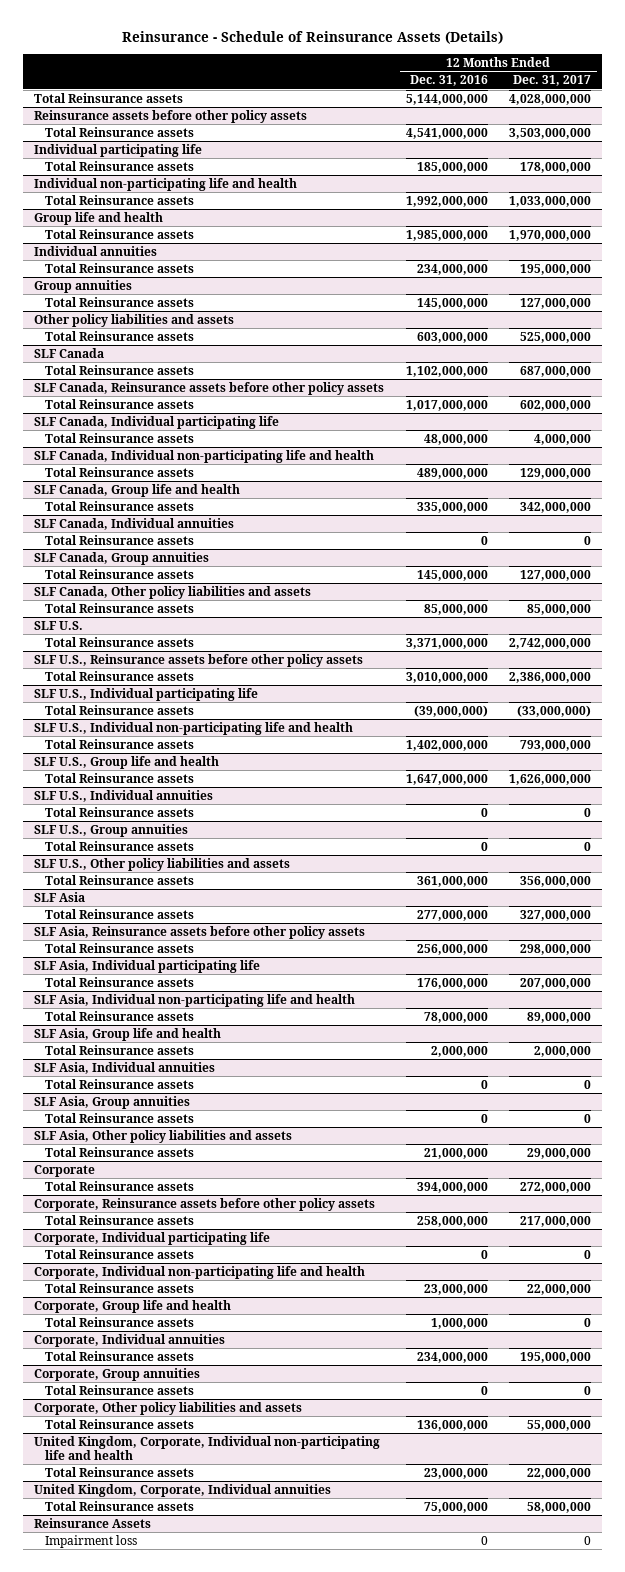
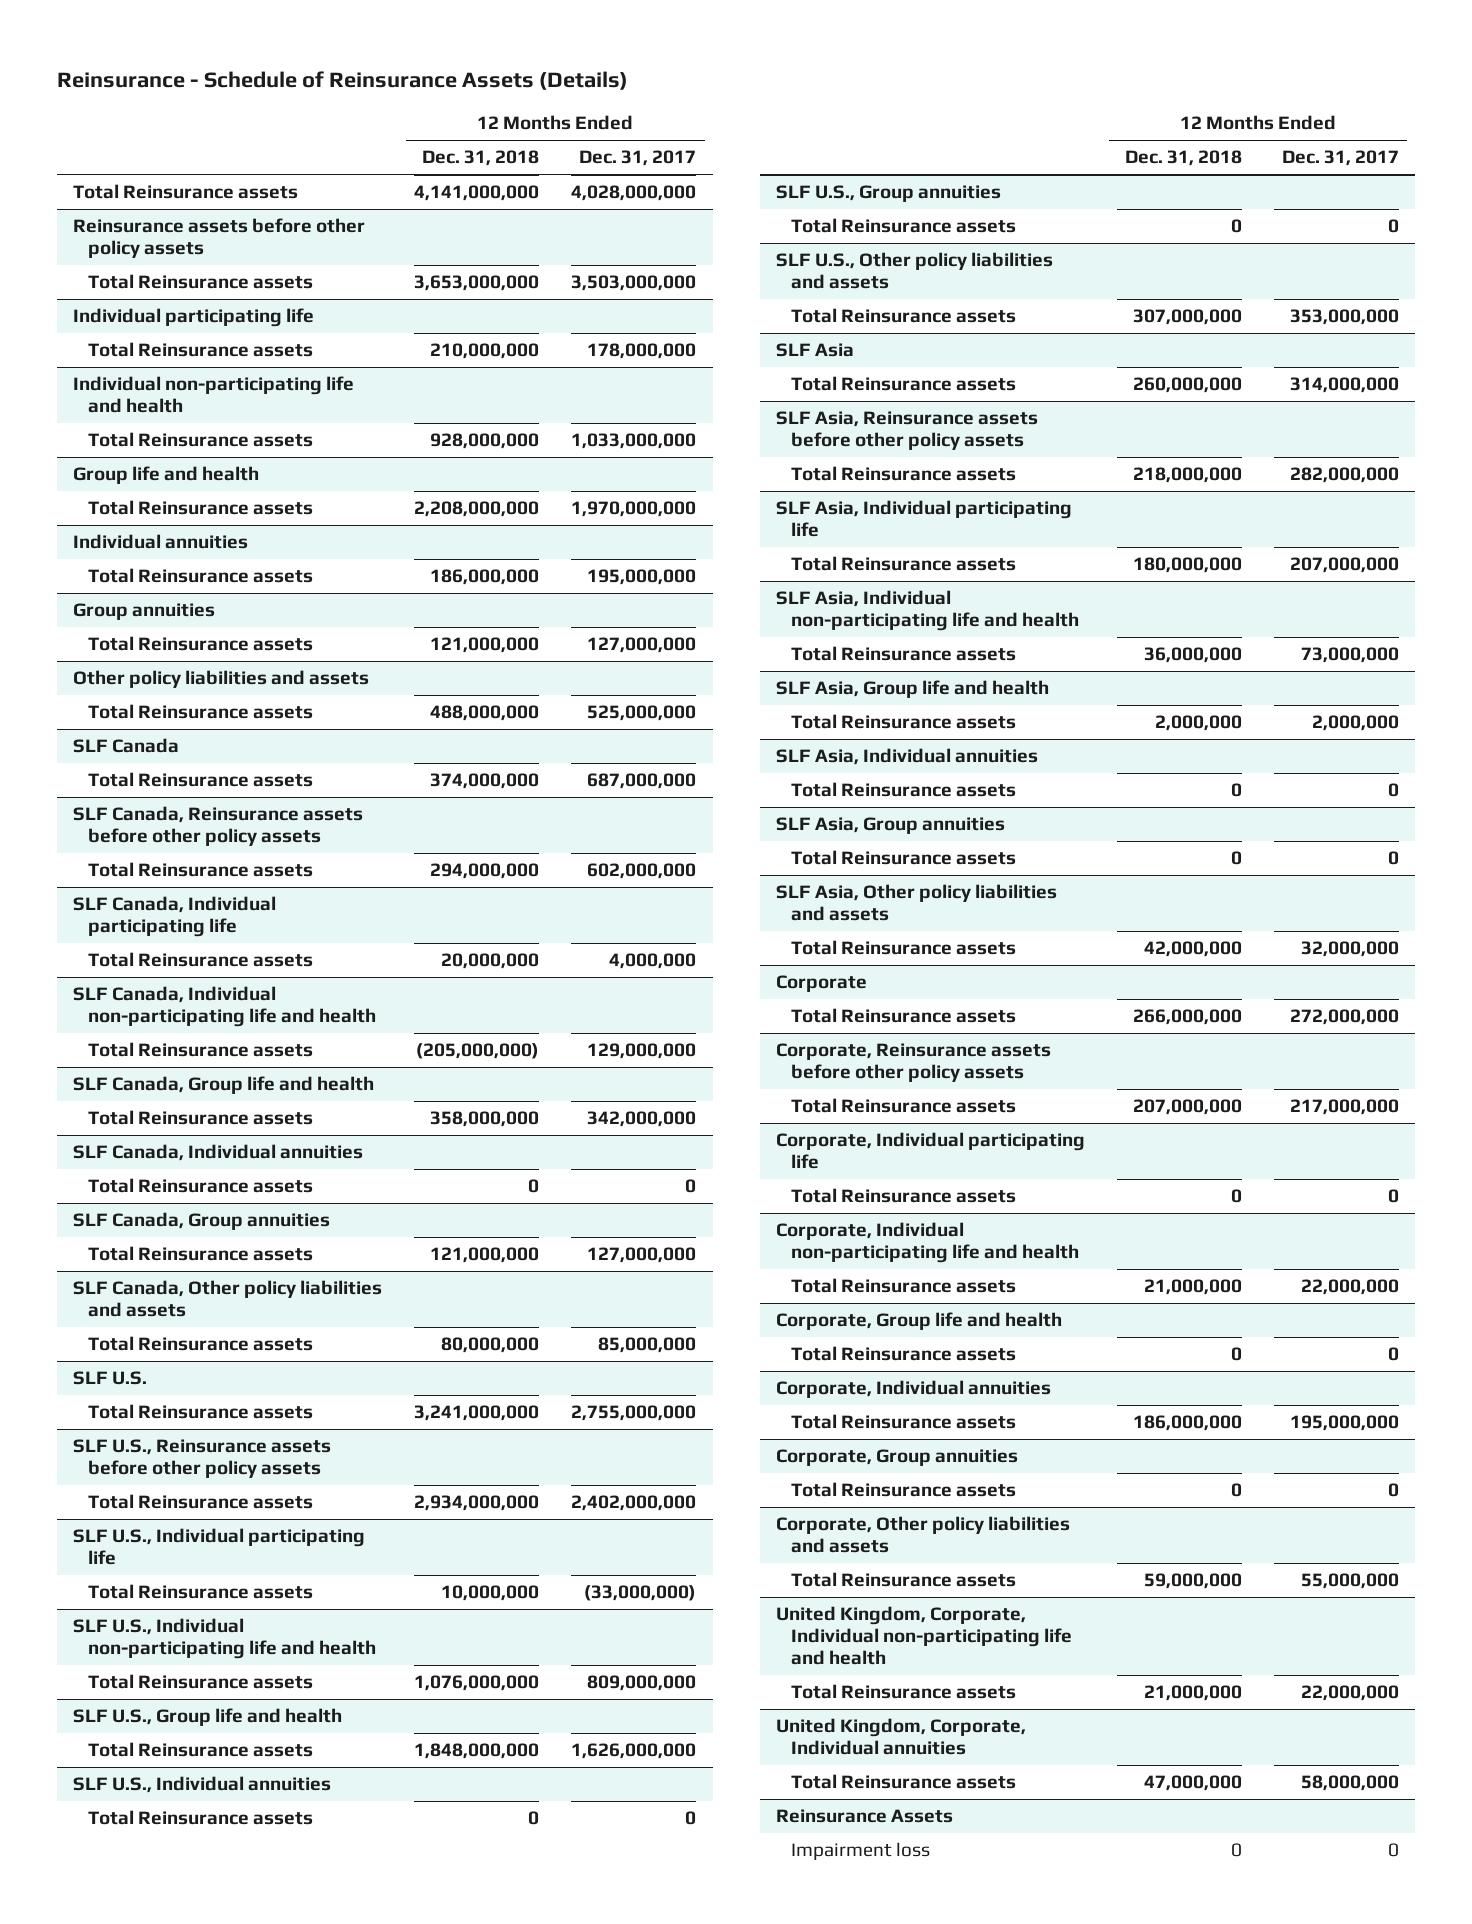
- | 12 Months Ended Dec. 31, 2016 | 12 Months Ended Dec. 31, 2017
+ | 12 Months Ended Dec. 31, 2018 | 12 Months Ended Dec. 31, 2017
@ SLF U.S.
- Total Reinsurance assets | 3,371,000,000 | 2,742,000,000
+ Total Reinsurance assets | 3,241,000,000 | 2,755,000,000
@ SLF U.S., Reinsurance assets before other policy assets
- Total Reinsurance assets | 3,010,000,000 | 2,386,000,000
+ Total Reinsurance assets | 2,934,000,000 | 2,402,000,000
@ SLF U.S., Individual non-participating life and health
- Total Reinsurance assets | 1,402,000,000 | 793,000,000
+ Total Reinsurance assets | 1,076,000,000 | 809,000,000
@ SLF U.S., Other policy liabilities and assets
- Total Reinsurance assets | 361,000,000 | 356,000,000
+ Total Reinsurance assets | 307,000,000 | 353,000,000
@ SLF Asia
- Total Reinsurance assets | 277,000,000 | 327,000,000
+ Total Reinsurance assets | 260,000,000 | 314,000,000
@ SLF Asia, Reinsurance assets before other policy assets
- Total Reinsurance assets | 256,000,000 | 298,000,000
+ Total Reinsurance assets | 218,000,000 | 282,000,000
@ SLF Asia, Individual non-participating life and health
- Total Reinsurance assets | 78,000,000 | 89,000,000
+ Total Reinsurance assets | 36,000,000 | 73,000,000
@ SLF Asia, Other policy liabilities and assets
- Total Reinsurance assets | 21,000,000 | 29,000,000
+ Total Reinsurance assets | 42,000,000 | 32,000,000

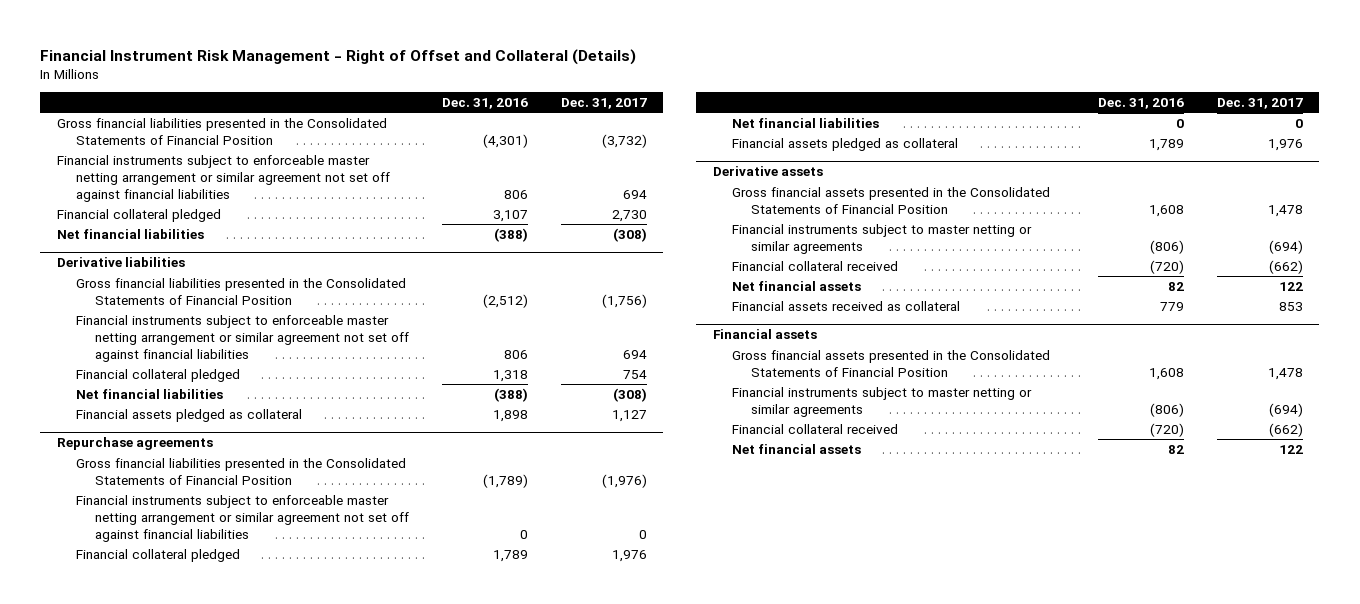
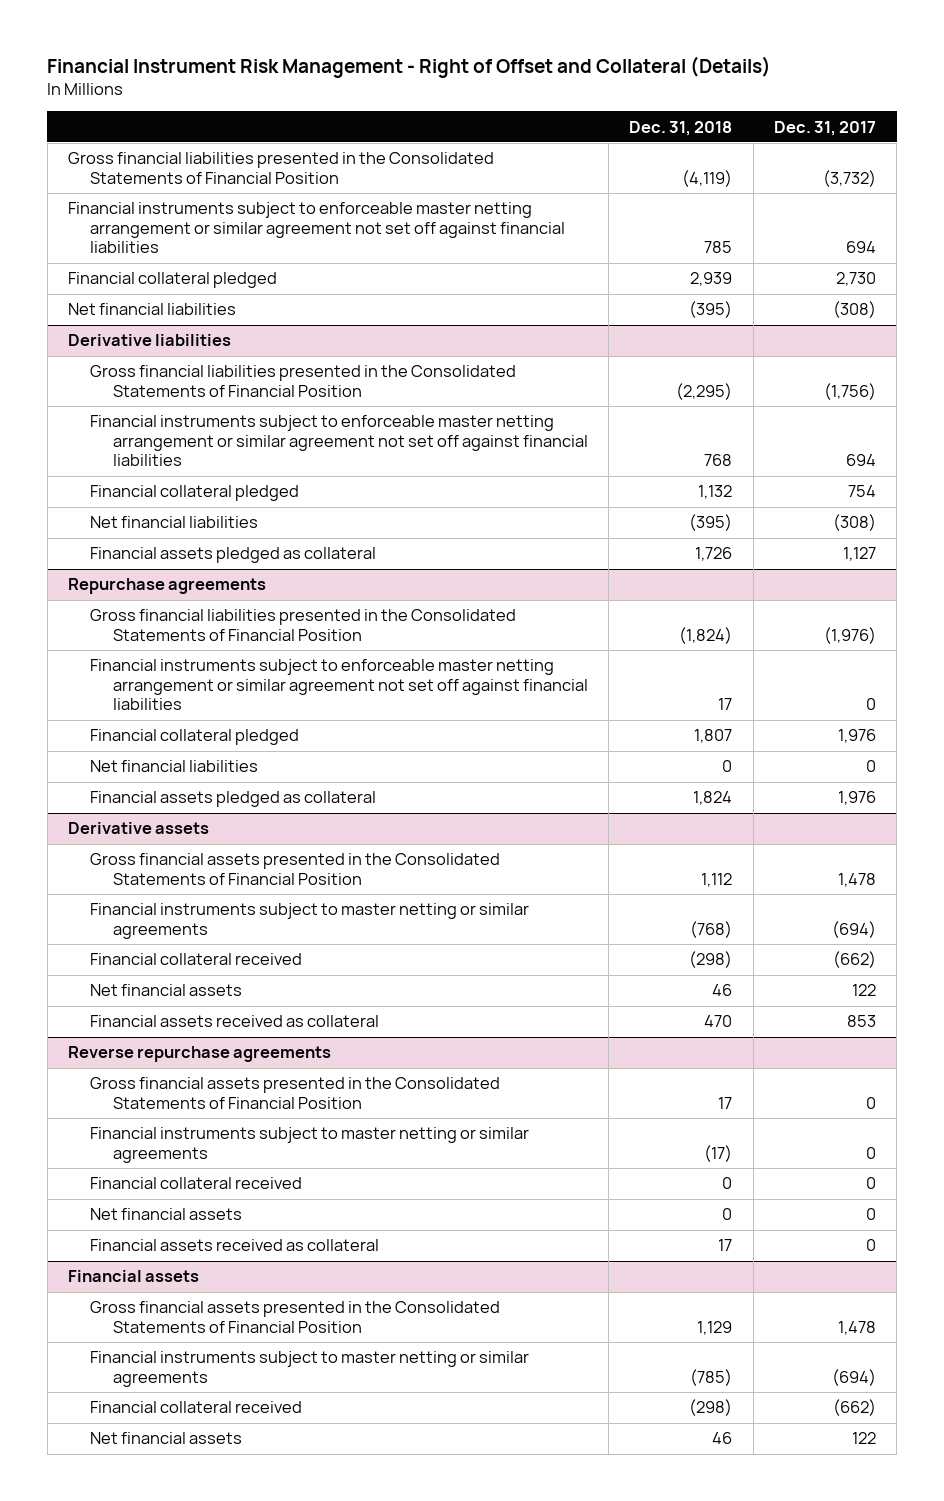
- | Dec. 31, 2016 | Dec. 31, 2017
+ | Dec. 31, 2018 | Dec. 31, 2017
+ Reverse repurchase agreements
+ Gross financial assets presented in the Consolidated Statements of Financial Position | 17 | 0
+ Financial instruments subject to master netting or similar agreements | (17) | 0
+ Financial collateral received | 0 | 0
+ Net financial assets | 0 | 0
+ Financial assets received as collateral | 17 | 0

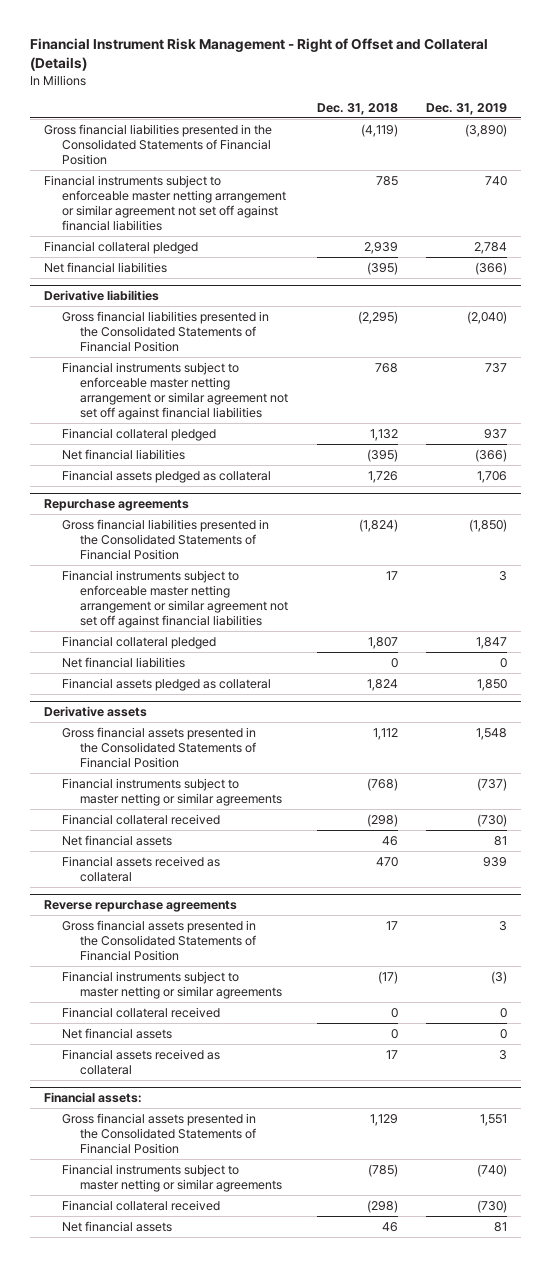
- | Dec. 31, 2018 | Dec. 31, 2017
+ | Dec. 31, 2018 | Dec. 31, 2019
- Financial assets
+ Financial assets:

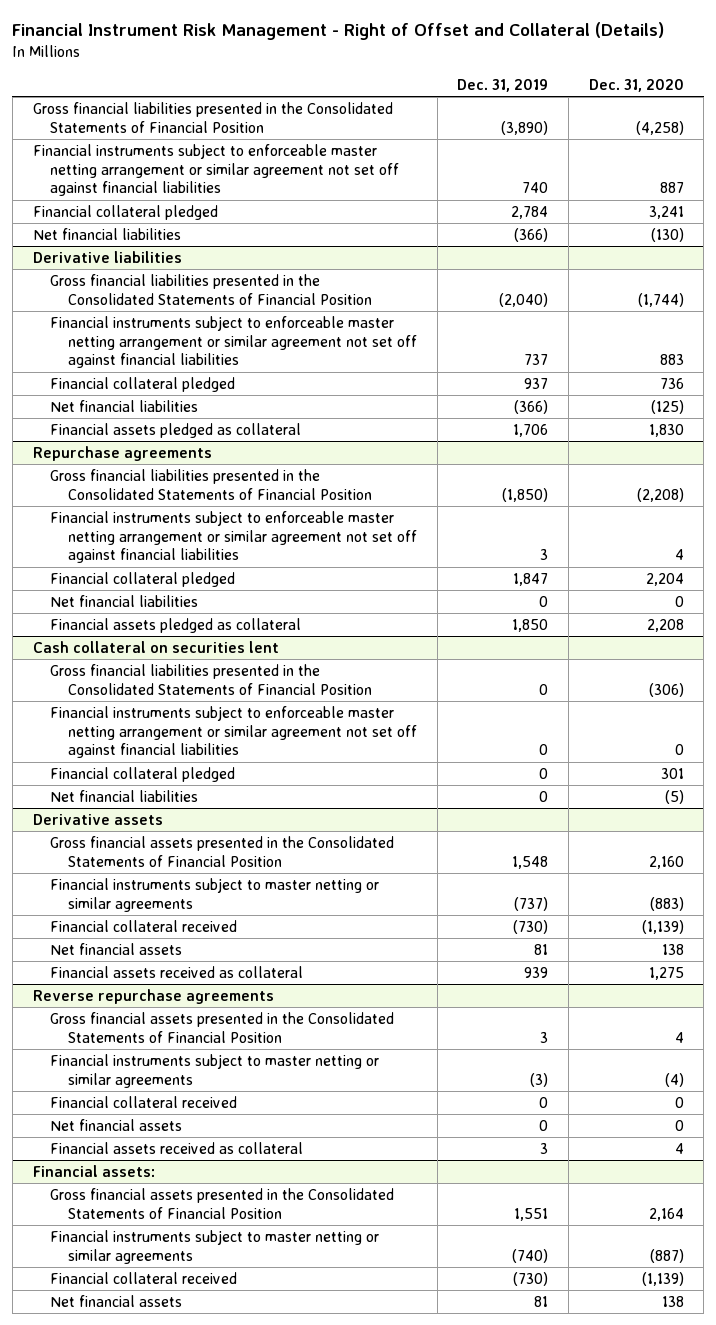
- | Dec. 31, 2018 | Dec. 31, 2019
+ | Dec. 31, 2019 | Dec. 31, 2020
+ Cash collateral on securities lent
+ Gross financial liabilities presented in the Consolidated Statements of Financial Position | 0 | (306)
+ Financial instruments subject to enforceable master netting arrangement or similar agreement not set off against financial liabilities | 0 | 0
+ Financial collateral pledged | 0 | 301
+ Net financial liabilities | 0 | (5)

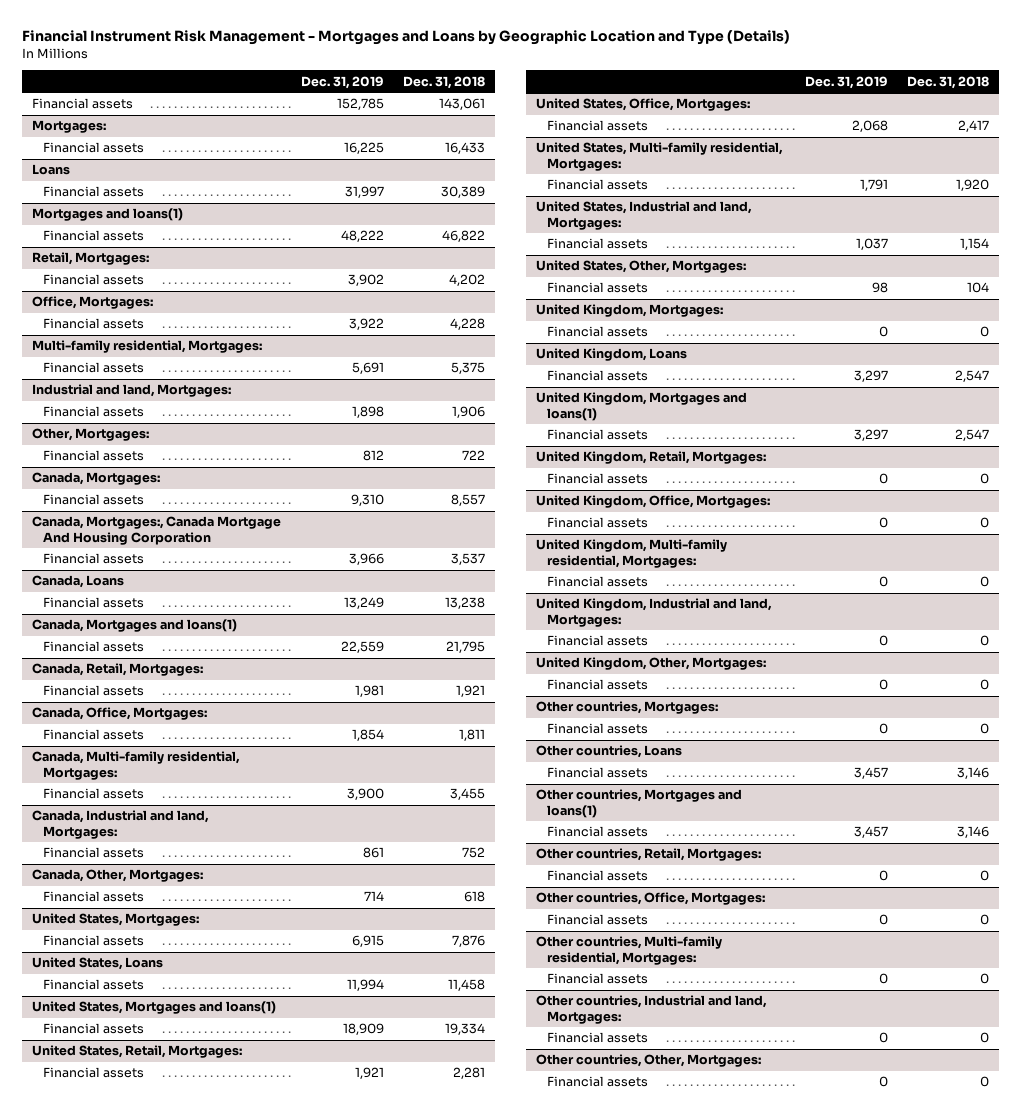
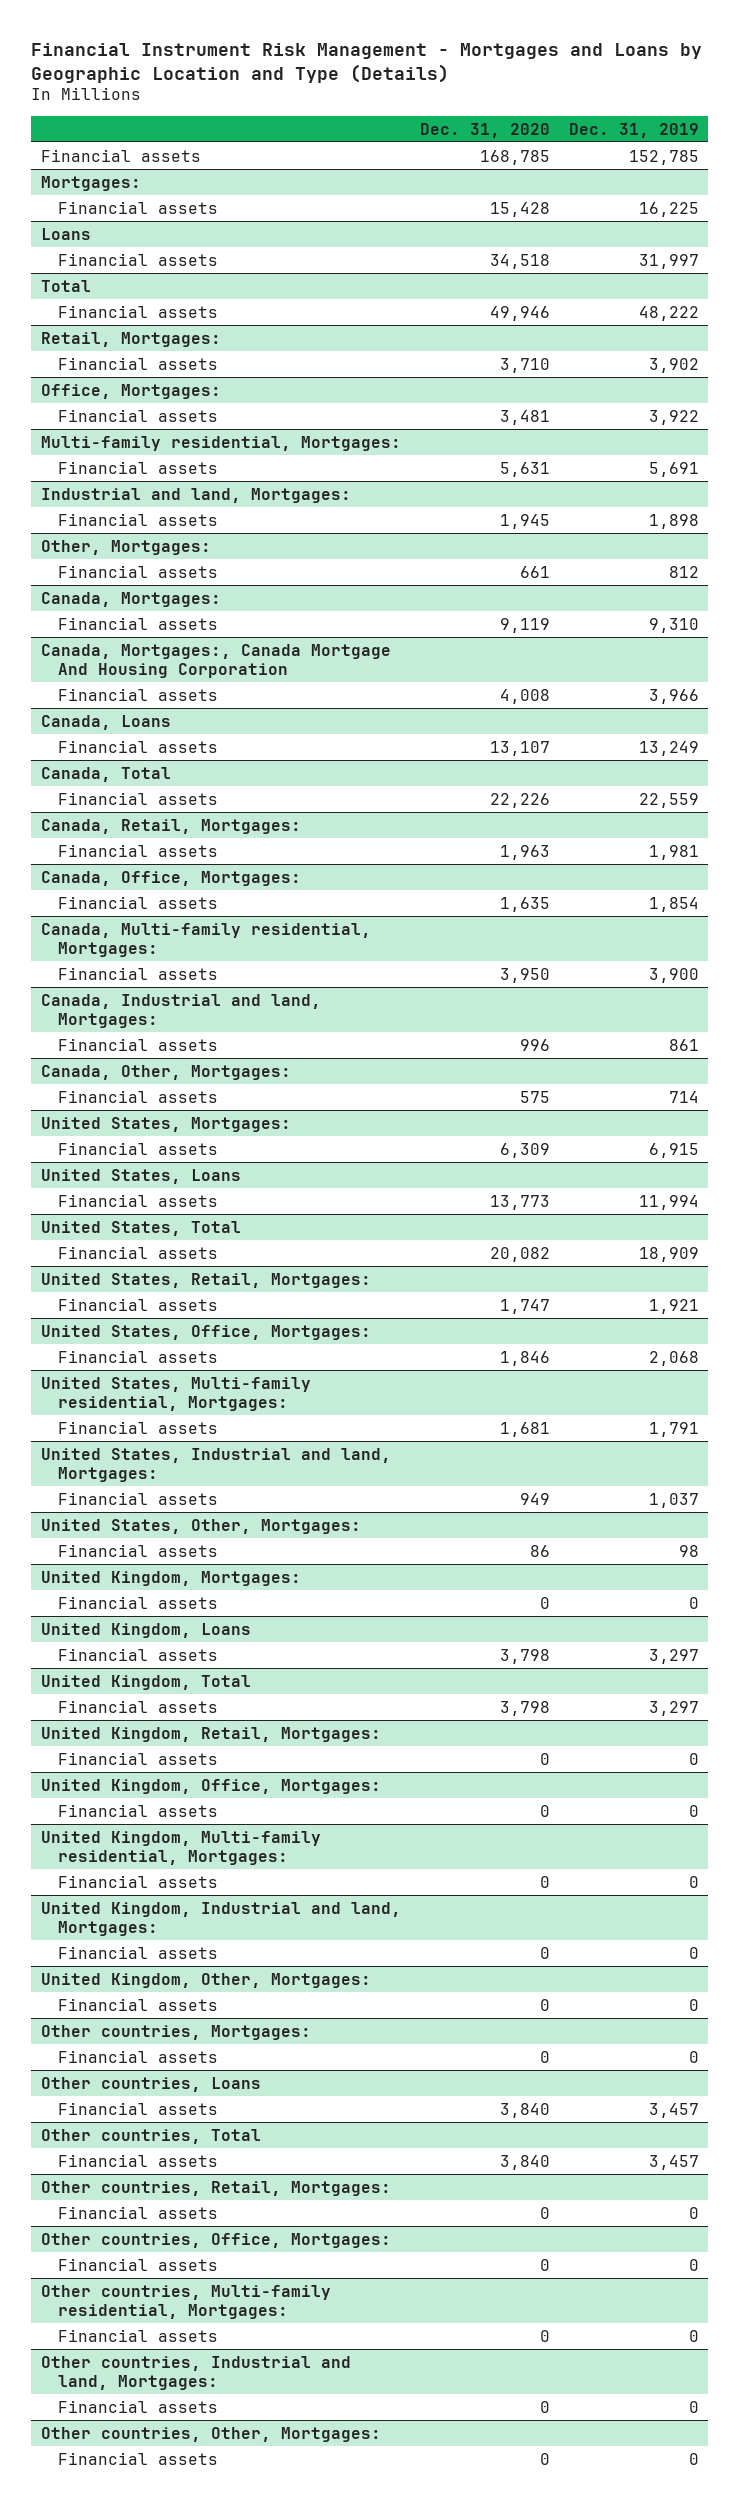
- | Dec. 31, 2019 | Dec. 31, 2018
+ | Dec. 31, 2020 | Dec. 31, 2019
- Mortgages and loans(1)
+ Total
- Canada, Mortgages and loans(1)
+ Canada, Total
- United States, Mortgages and loans(1)
+ United States, Total
- United Kingdom, Mortgages and loans(1)
+ United Kingdom, Total
- Other countries, Mortgages and loans(1)
+ Other countries, Total

